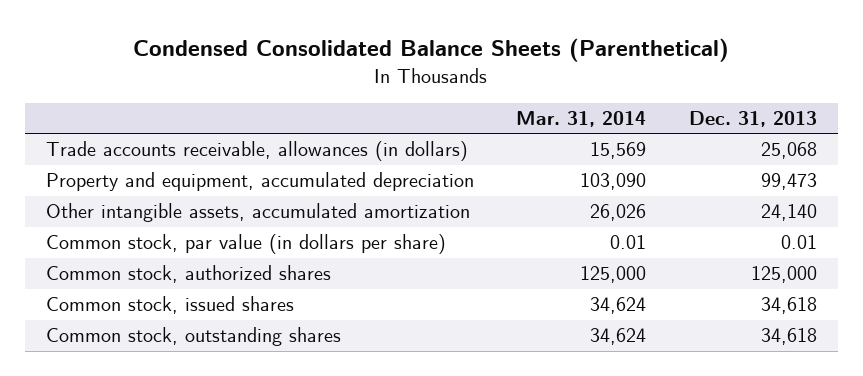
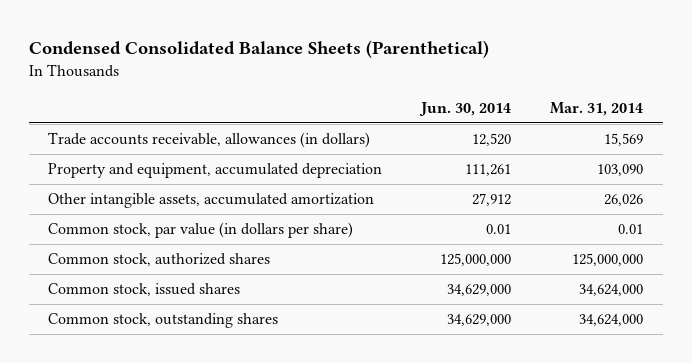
- | Mar. 31, 2014 | Dec. 31, 2013
+ | Jun. 30, 2014 | Mar. 31, 2014
- Common stock, authorized shares | 125,000 | 125,000
- Common stock, issued shares | 34,624 | 34,618
- Common stock, outstanding shares | 34,624 | 34,618
+ Common stock, authorized shares | 125,000,000 | 125,000,000
+ Common stock, issued shares | 34,629,000 | 34,624,000
+ Common stock, outstanding shares | 34,629,000 | 34,624,000

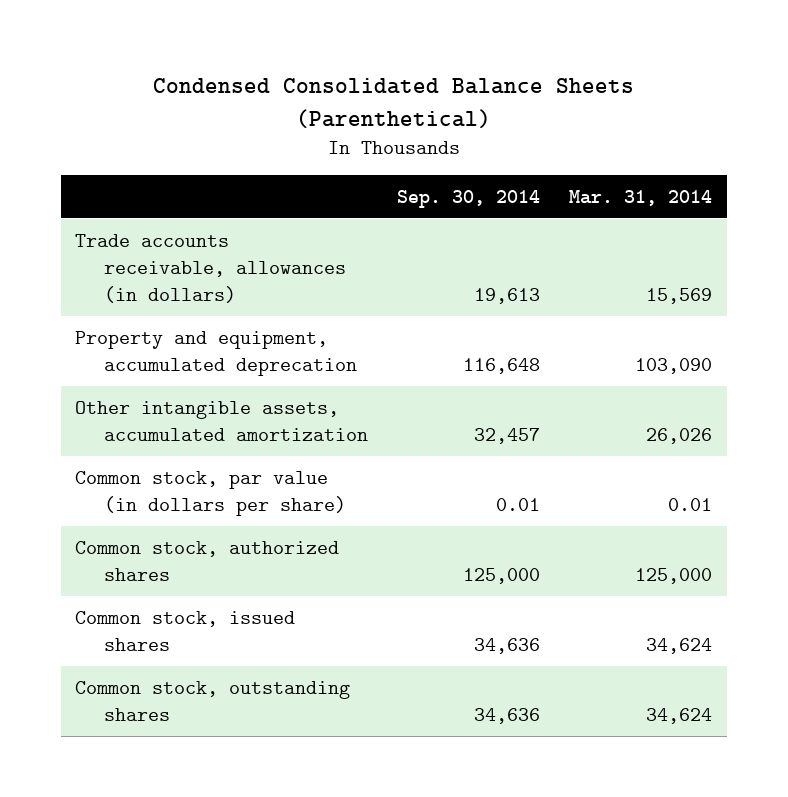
- | Jun. 30, 2014 | Mar. 31, 2014
+ | Sep. 30, 2014 | Mar. 31, 2014
- Property and equipment, accumulated depreciation | 111,261 | 103,090
+ Property and equipment, accumulated deprecation | 116,648 | 103,090
- Common stock, authorized shares | 125,000,000 | 125,000,000
- Common stock, issued shares | 34,629,000 | 34,624,000
- Common stock, outstanding shares | 34,629,000 | 34,624,000
+ Common stock, authorized shares | 125,000 | 125,000
+ Common stock, issued shares | 34,636 | 34,624
+ Common stock, outstanding shares | 34,636 | 34,624

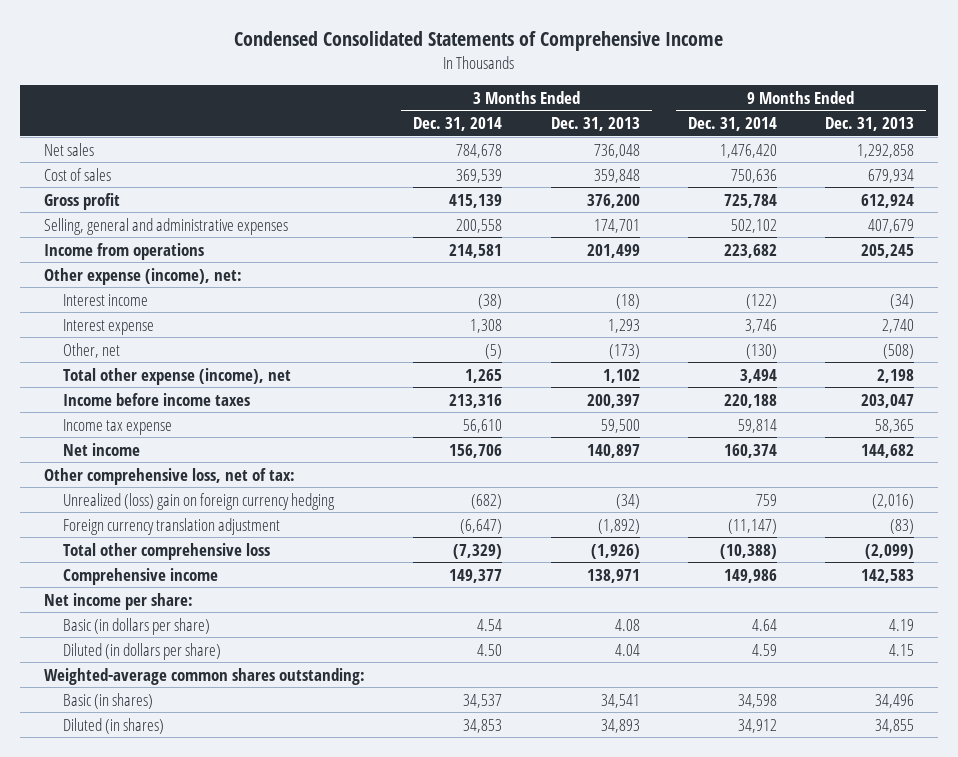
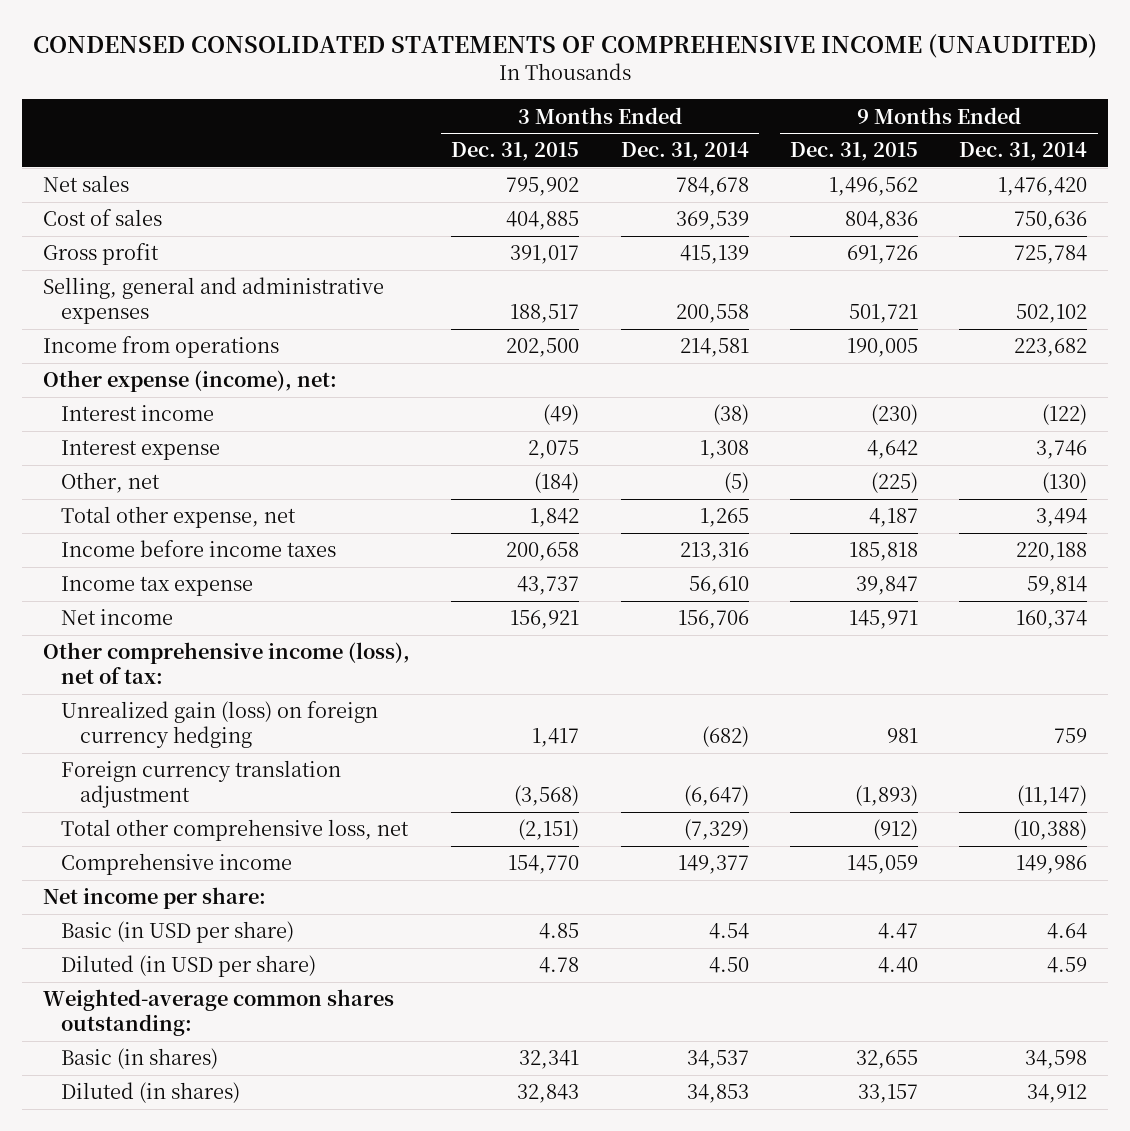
- Condensed Consolidated Statements of Comprehensive Income
+ CONDENSED CONSOLIDATED STATEMENTS OF COMPREHENSIVE INCOME (UNAUDITED)
- | 3 Months Ended Dec. 31, 2014 | 3 Months Ended Dec. 31, 2013 | 9 Months Ended Dec. 31, 2014 | 9 Months Ended Dec. 31, 2013
+ | 3 Months Ended Dec. 31, 2015 | 3 Months Ended Dec. 31, 2014 | 9 Months Ended Dec. 31, 2015 | 9 Months Ended Dec. 31, 2014
- Total other expense (income), net | 1,265 | 1,102 | 3,494 | 2,198
+ Total other expense, net | 1,842 | 1,265 | 4,187 | 3,494
- Other comprehensive loss, net of tax:
- Unrealized (loss) gain on foreign currency hedging | (682) | (34) | 759 | (2,016)
+ Other comprehensive income (loss), net of tax:
+ Unrealized gain (loss) on foreign currency hedging | 1,417 | (682) | 981 | 759
- Total other comprehensive loss | (7,329) | (1,926) | (10,388) | (2,099)
+ Total other comprehensive loss, net | (2,151) | (7,329) | (912) | (10,388)
- Basic (in dollars per share) | 4.54 | 4.08 | 4.64 | 4.19
- Diluted (in dollars per share) | 4.50 | 4.04 | 4.59 | 4.15
+ Basic (in USD per share) | 4.85 | 4.54 | 4.47 | 4.64
+ Diluted (in USD per share) | 4.78 | 4.50 | 4.40 | 4.59

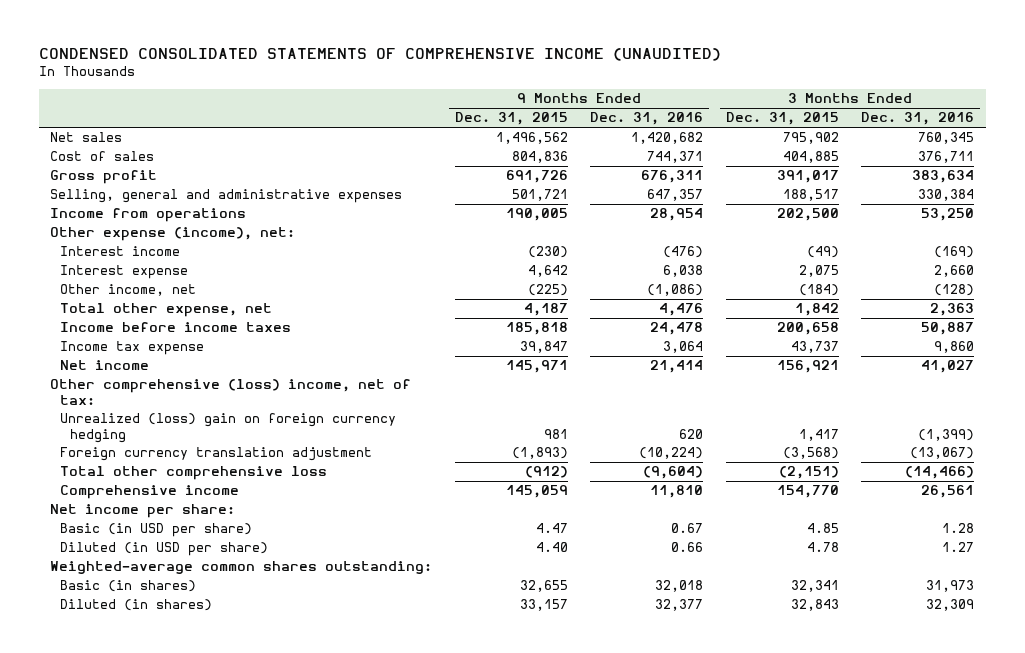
- | 3 Months Ended Dec. 31, 2015 | 3 Months Ended Dec. 31, 2014 | 9 Months Ended Dec. 31, 2015 | 9 Months Ended Dec. 31, 2014
+ | 9 Months Ended Dec. 31, 2015 | 9 Months Ended Dec. 31, 2016 | 3 Months Ended Dec. 31, 2015 | 3 Months Ended Dec. 31, 2016
- Other, net | (184) | (5) | (225) | (130)
+ Other income, net | (225) | (1,086) | (184) | (128)
- Other comprehensive income (loss), net of tax:
- Unrealized gain (loss) on foreign currency hedging | 1,417 | (682) | 981 | 759
+ Other comprehensive (loss) income, net of tax:
+ Unrealized (loss) gain on foreign currency hedging | 981 | 620 | 1,417 | (1,399)
- Total other comprehensive loss, net | (2,151) | (7,329) | (912) | (10,388)
+ Total other comprehensive loss | (912) | (9,604) | (2,151) | (14,466)

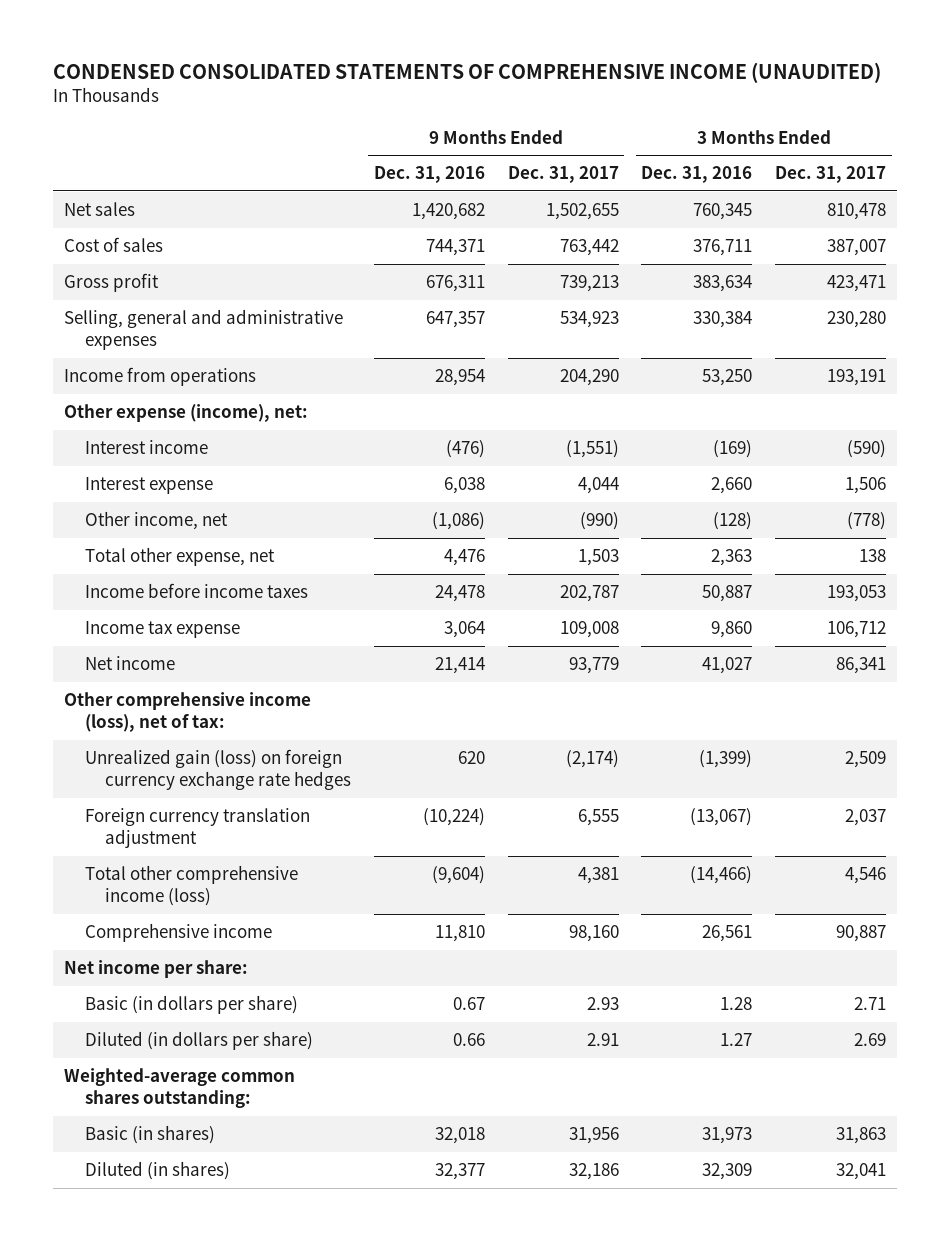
- | 9 Months Ended Dec. 31, 2015 | 9 Months Ended Dec. 31, 2016 | 3 Months Ended Dec. 31, 2015 | 3 Months Ended Dec. 31, 2016
+ | 9 Months Ended Dec. 31, 2016 | 9 Months Ended Dec. 31, 2017 | 3 Months Ended Dec. 31, 2016 | 3 Months Ended Dec. 31, 2017
- Other comprehensive (loss) income, net of tax:
- Unrealized (loss) gain on foreign currency hedging | 981 | 620 | 1,417 | (1,399)
+ Other comprehensive income (loss), net of tax:
+ Unrealized gain (loss) on foreign currency exchange rate hedges | 620 | (2,174) | (1,399) | 2,509
- Total other comprehensive loss | (912) | (9,604) | (2,151) | (14,466)
+ Total other comprehensive income (loss) | (9,604) | 4,381 | (14,466) | 4,546
- Basic (in USD per share) | 4.47 | 0.67 | 4.85 | 1.28
- Diluted (in USD per share) | 4.40 | 0.66 | 4.78 | 1.27
+ Basic (in dollars per share) | 0.67 | 2.93 | 1.28 | 2.71
+ Diluted (in dollars per share) | 0.66 | 2.91 | 1.27 | 2.69

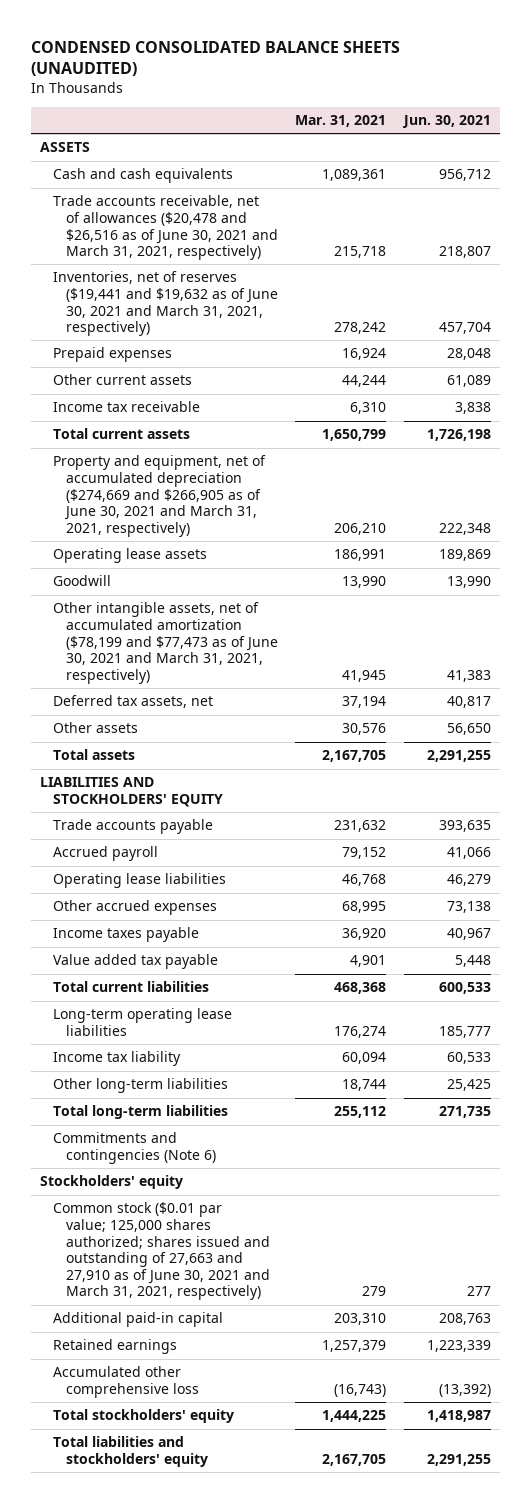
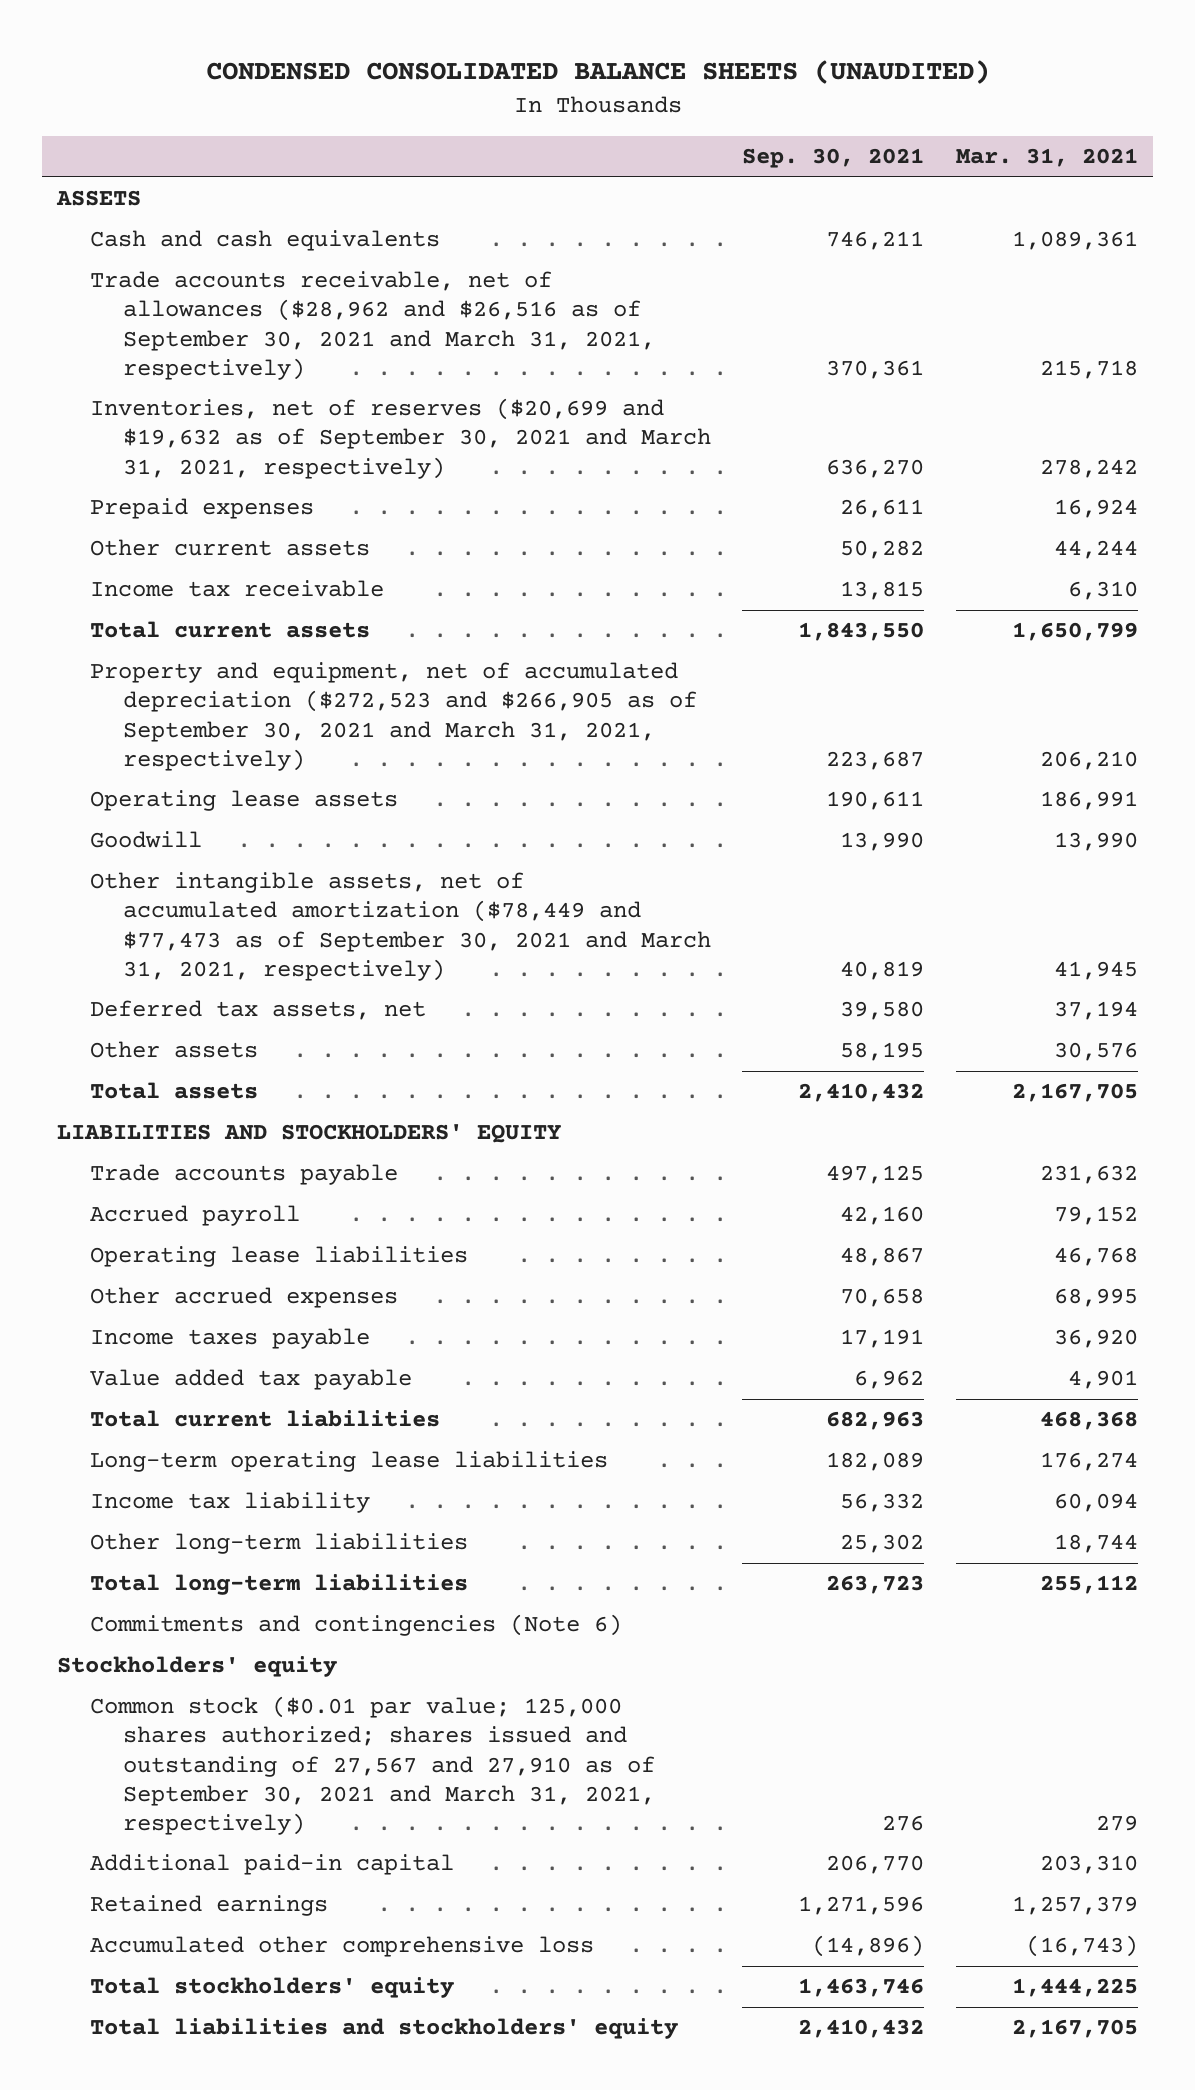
- | Mar. 31, 2021 | Jun. 30, 2021
+ | Sep. 30, 2021 | Mar. 31, 2021
- Trade accounts receivable, net of allowances ($20,478 and $26,516 as of June 30, 2021 and March 31, 2021, respectively) | 215,718 | 218,807
- Inventories, net of reserves ($19,441 and $19,632 as of June 30, 2021 and March 31, 2021, respectively) | 278,242 | 457,704
+ Trade accounts receivable, net of allowances ($28,962 and $26,516 as of September 30, 2021 and March 31, 2021, respectively) | 370,361 | 215,718
+ Inventories, net of reserves ($20,699 and $19,632 as of September 30, 2021 and March 31, 2021, respectively) | 636,270 | 278,242
- Property and equipment, net of accumulated depreciation ($274,669 and $266,905 as of June 30, 2021 and March 31, 2021, respectively) | 206,210 | 222,348
+ Property and equipment, net of accumulated depreciation ($272,523 and $266,905 as of September 30, 2021 and March 31, 2021, respectively) | 223,687 | 206,210
- Other intangible assets, net of accumulated amortization ($78,199 and $77,473 as of June 30, 2021 and March 31, 2021, respectively) | 41,945 | 41,383
+ Other intangible assets, net of accumulated amortization ($78,449 and $77,473 as of September 30, 2021 and March 31, 2021, respectively) | 40,819 | 41,945
- Common stock ($0.01 par value; 125,000 shares authorized; shares issued and outstanding of 27,663 and 27,910 as of June 30, 2021 and March 31, 2021, respectively) | 279 | 277
+ Common stock ($0.01 par value; 125,000 shares authorized; shares issued and outstanding of 27,567 and 27,910 as of September 30, 2021 and March 31, 2021, respectively) | 276 | 279

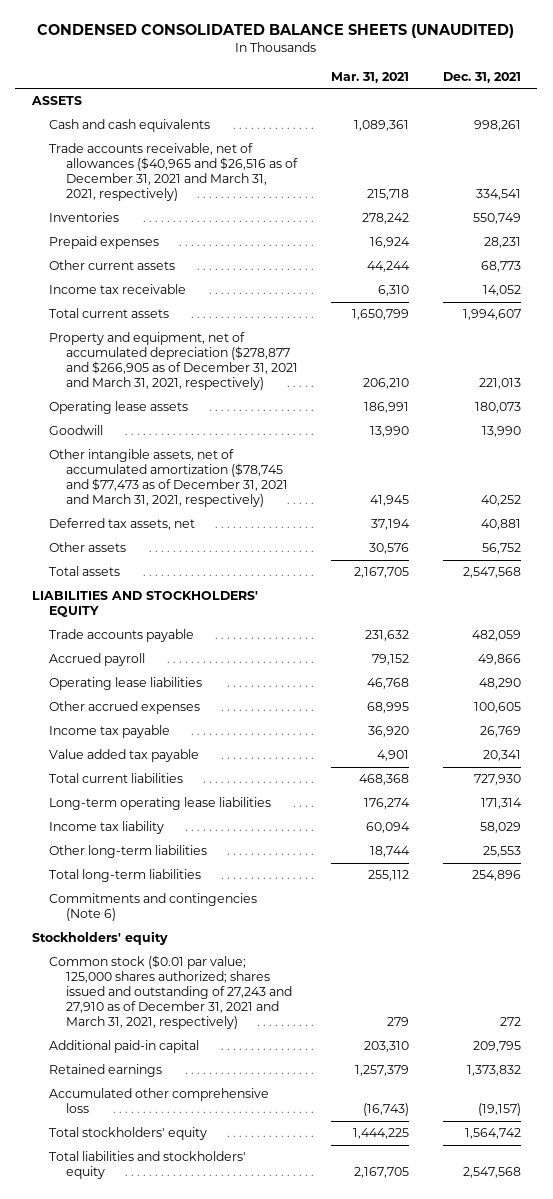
- | Sep. 30, 2021 | Mar. 31, 2021
+ | Mar. 31, 2021 | Dec. 31, 2021
- Trade accounts receivable, net of allowances ($28,962 and $26,516 as of September 30, 2021 and March 31, 2021, respectively) | 370,361 | 215,718
- Inventories, net of reserves ($20,699 and $19,632 as of September 30, 2021 and March 31, 2021, respectively) | 636,270 | 278,242
+ Trade accounts receivable, net of allowances ($40,965 and $26,516 as of December 31, 2021 and March 31, 2021, respectively) | 215,718 | 334,541
+ Inventories | 278,242 | 550,749
- Property and equipment, net of accumulated depreciation ($272,523 and $266,905 as of September 30, 2021 and March 31, 2021, respectively) | 223,687 | 206,210
+ Property and equipment, net of accumulated depreciation ($278,877 and $266,905 as of December 31, 2021 and March 31, 2021, respectively) | 206,210 | 221,013
- Other intangible assets, net of accumulated amortization ($78,449 and $77,473 as of September 30, 2021 and March 31, 2021, respectively) | 40,819 | 41,945
+ Other intangible assets, net of accumulated amortization ($78,745 and $77,473 as of December 31, 2021 and March 31, 2021, respectively) | 41,945 | 40,252
- Income taxes payable | 17,191 | 36,920
+ Income tax payable | 36,920 | 26,769
- Common stock ($0.01 par value; 125,000 shares authorized; shares issued and outstanding of 27,567 and 27,910 as of September 30, 2021 and March 31, 2021, respectively) | 276 | 279
+ Common stock ($0.01 par value; 125,000 shares authorized; shares issued and outstanding of 27,243 and 27,910 as of December 31, 2021 and March 31, 2021, respectively) | 279 | 272

